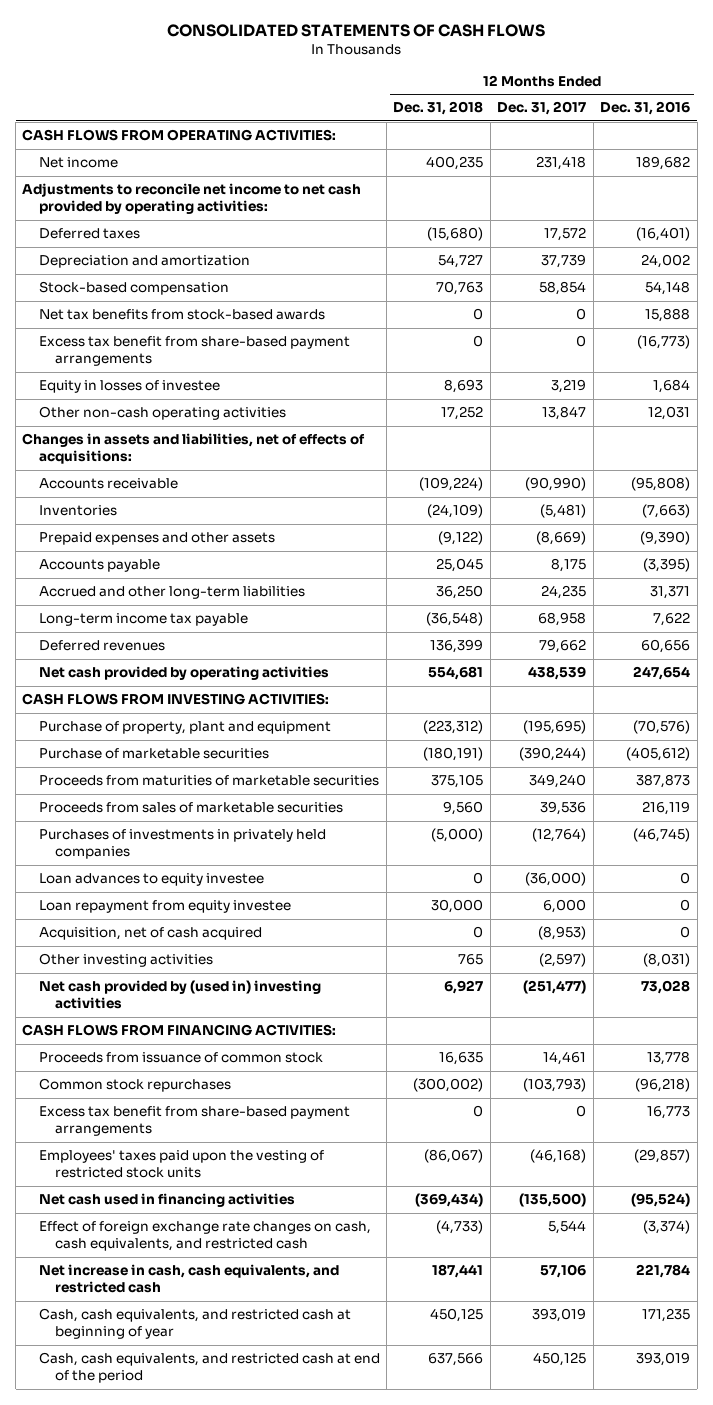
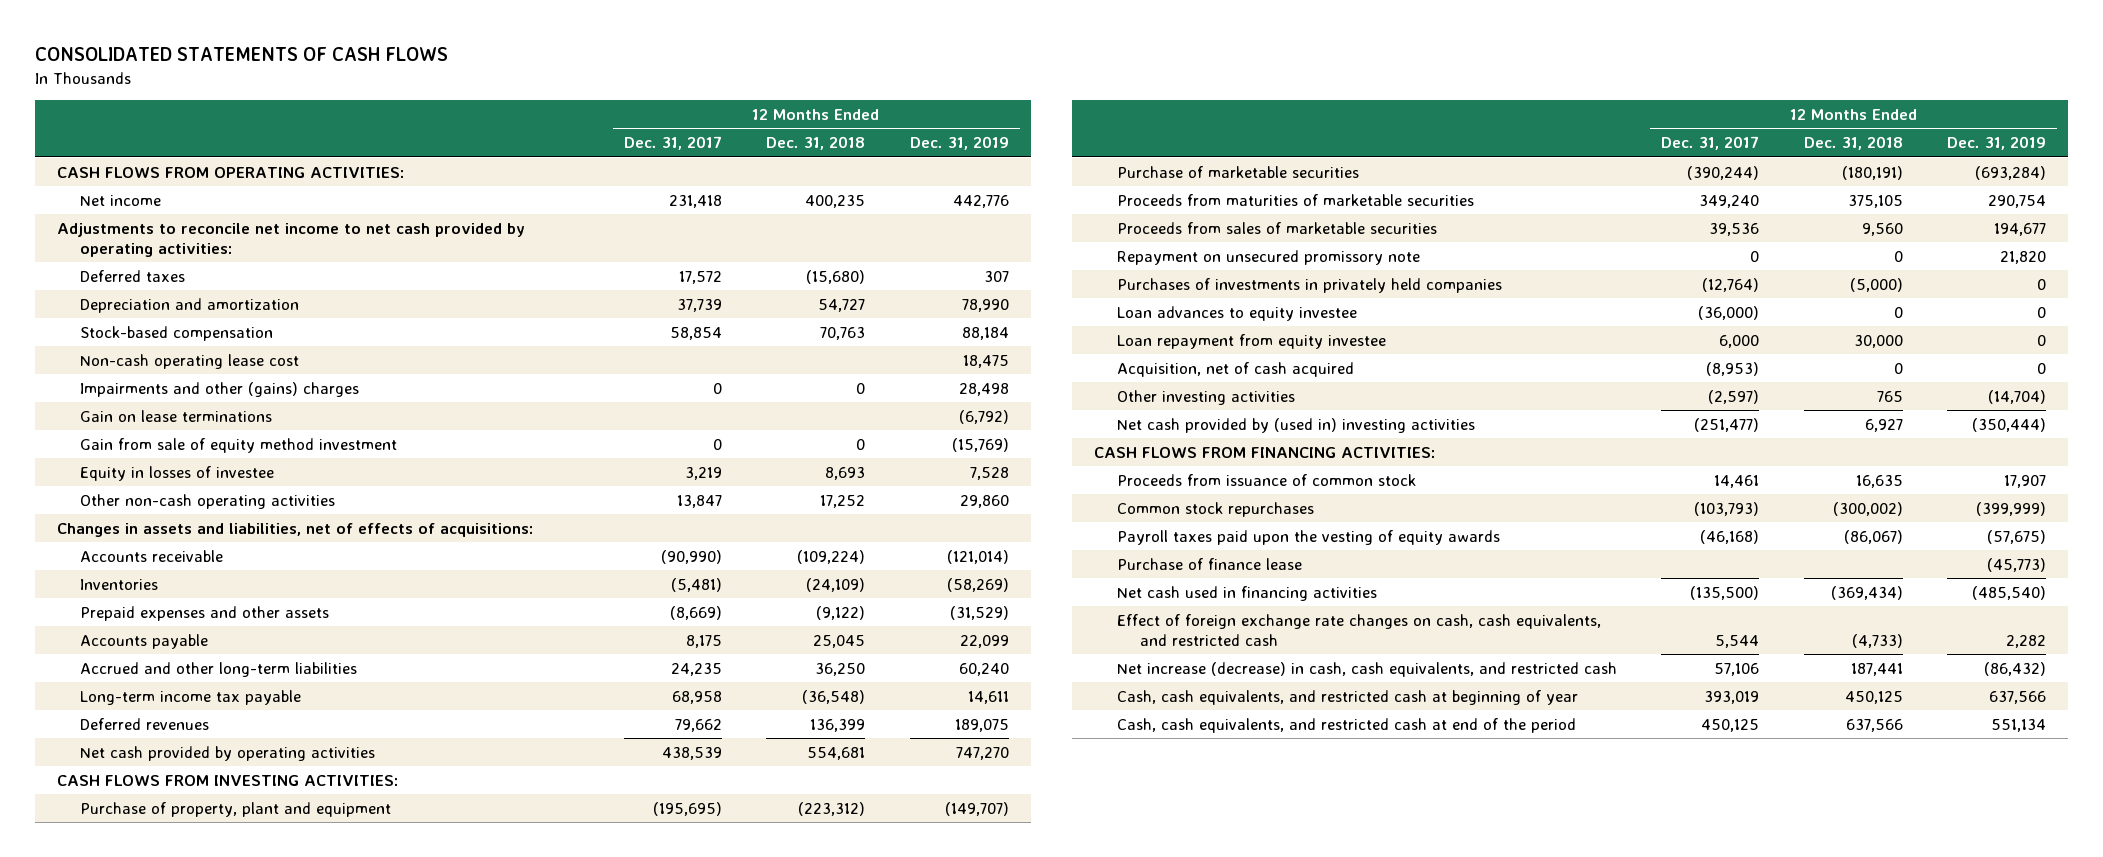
- | 12 Months Ended Dec. 31, 2018 | 12 Months Ended Dec. 31, 2017 | 12 Months Ended Dec. 31, 2016
+ | 12 Months Ended Dec. 31, 2017 | 12 Months Ended Dec. 31, 2018 | 12 Months Ended Dec. 31, 2019
- Net tax benefits from stock-based awards | 0 | 0 | 15,888
- Excess tax benefit from share-based payment arrangements | 0 | 0 | (16,773)
+ Non-cash operating lease cost | | | 18,475
+ Impairments and other (gains) charges | 0 | 0 | 28,498
+ Gain on lease terminations | | | (6,792)
+ Gain from sale of equity method investment | 0 | 0 | (15,769)
+ Repayment on unsecured promissory note | 0 | 0 | 21,820
- Excess tax benefit from share-based payment arrangements | 0 | 0 | 16,773
- Employees' taxes paid upon the vesting of restricted stock units | (86,067) | (46,168) | (29,857)
+ Payroll taxes paid upon the vesting of equity awards | (46,168) | (86,067) | (57,675)
+ Purchase of finance lease | | | (45,773)
- Net increase in cash, cash equivalents, and restricted cash | 187,441 | 57,106 | 221,784
+ Net increase (decrease) in cash, cash equivalents, and restricted cash | 57,106 | 187,441 | (86,432)

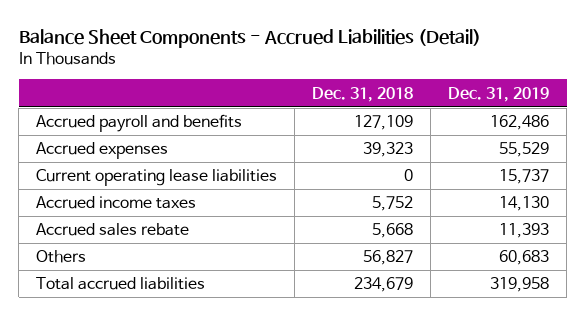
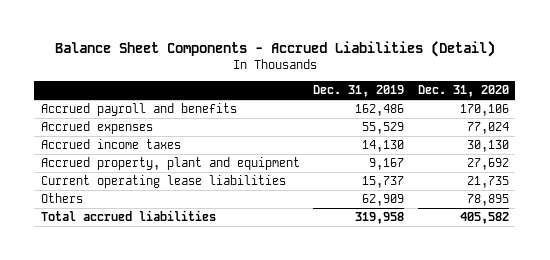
- | Dec. 31, 2018 | Dec. 31, 2019
+ | Dec. 31, 2019 | Dec. 31, 2020
- Accrued sales rebate | 5,668 | 11,393
- Others | 56,827 | 60,683
+ Accrued property, plant and equipment | 9,167 | 27,692
moved down: Current operating lease liabilities | 15,737 | 21,735
+ Others | 62,909 | 78,895

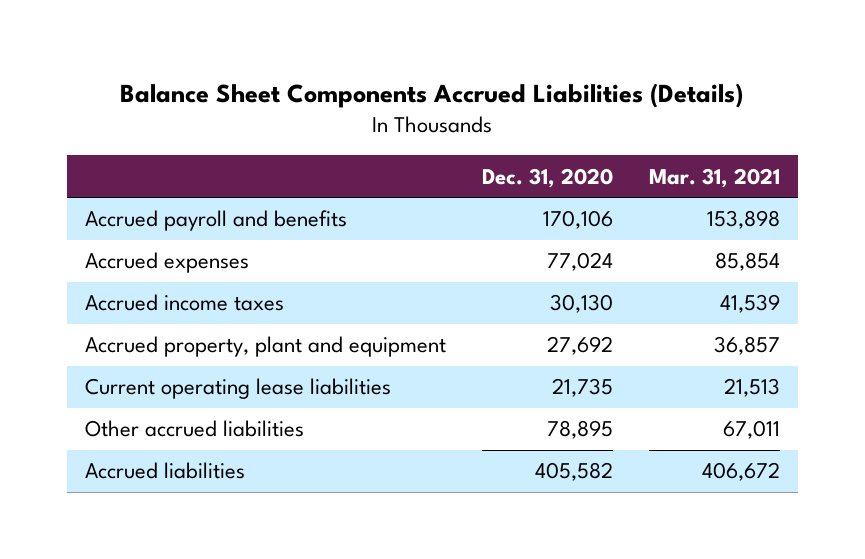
- Balance Sheet Components - Accrued Liabilities (Detail)
+ Balance Sheet Components Accrued Liabilities (Details)
- | Dec. 31, 2019 | Dec. 31, 2020
+ | Dec. 31, 2020 | Mar. 31, 2021
- Others | 62,909 | 78,895
- Total accrued liabilities | 319,958 | 405,582
+ Other accrued liabilities | 78,895 | 67,011
+ Accrued liabilities | 405,582 | 406,672

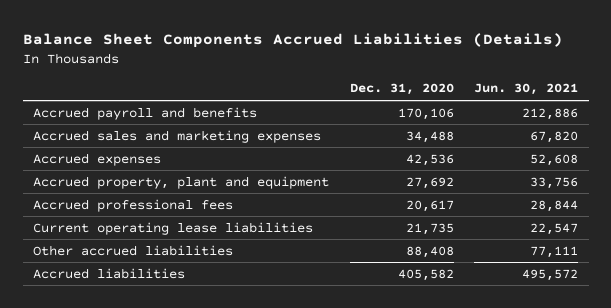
- | Dec. 31, 2020 | Mar. 31, 2021
+ | Dec. 31, 2020 | Jun. 30, 2021
- Accrued expenses | 77,024 | 85,854
- Accrued income taxes | 30,130 | 41,539
+ Accrued sales and marketing expenses | 34,488 | 67,820
+ Accrued expenses | 42,536 | 52,608
+ Accrued professional fees | 20,617 | 28,844
- Other accrued liabilities | 78,895 | 67,011
+ Other accrued liabilities | 88,408 | 77,111

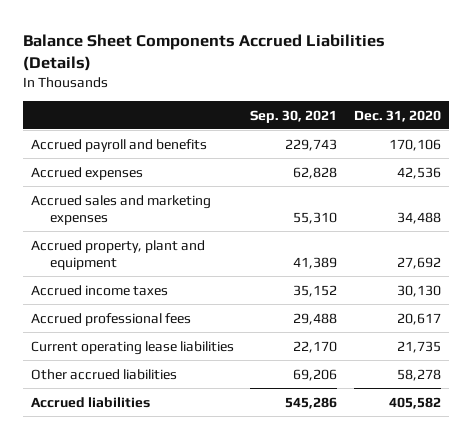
- | Dec. 31, 2020 | Jun. 30, 2021
+ | Sep. 30, 2021 | Dec. 31, 2020
moved down: Accrued sales and marketing expenses | 55,310 | 34,488
+ Accrued income taxes | 35,152 | 30,130
- Other accrued liabilities | 88,408 | 77,111
+ Other accrued liabilities | 69,206 | 58,278

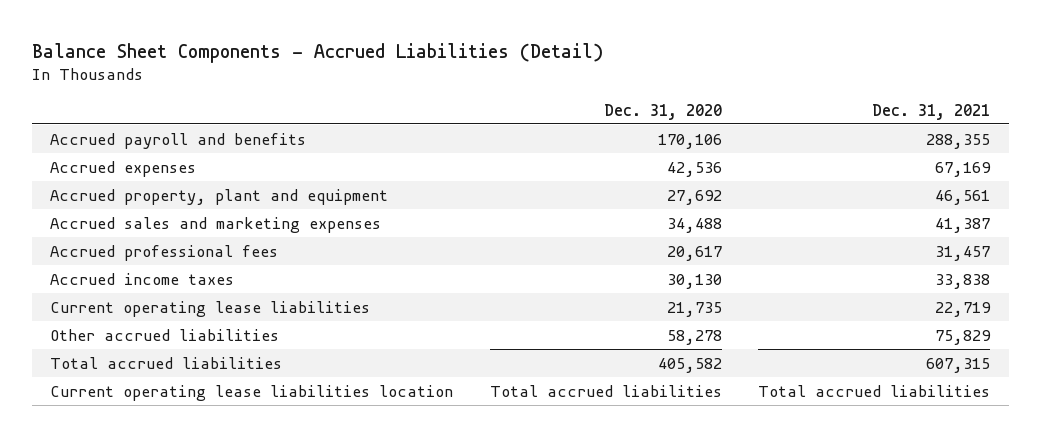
- Balance Sheet Components Accrued Liabilities (Details)
+ Balance Sheet Components - Accrued Liabilities (Detail)
- | Sep. 30, 2021 | Dec. 31, 2020
+ | Dec. 31, 2020 | Dec. 31, 2021
moved down: Accrued sales and marketing expenses | 34,488 | 41,387
moved down: Accrued income taxes | 30,130 | 33,838
- Accrued liabilities | 545,286 | 405,582
+ Total accrued liabilities | 405,582 | 607,315
+ Current operating lease liabilities location | Total accrued liabilities | Total accrued liabilities

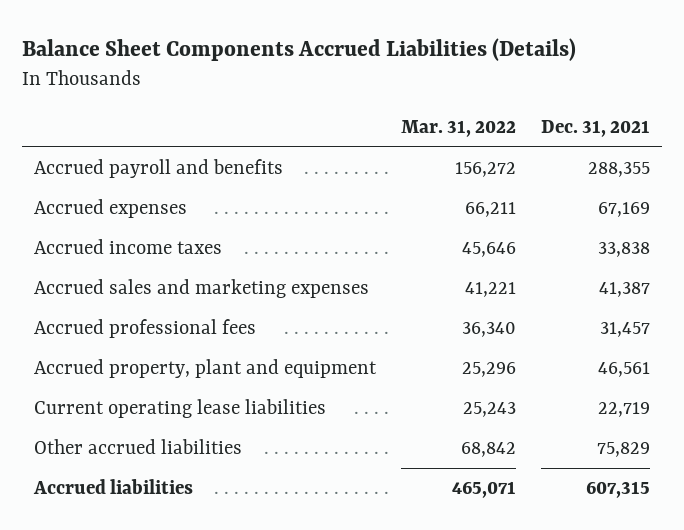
- Balance Sheet Components - Accrued Liabilities (Detail)
+ Balance Sheet Components Accrued Liabilities (Details)
- | Dec. 31, 2020 | Dec. 31, 2021
+ | Mar. 31, 2022 | Dec. 31, 2021
moved up: Accrued income taxes | 45,646 | 33,838
moved down: Accrued property, plant and equipment | 25,296 | 46,561
- Total accrued liabilities | 405,582 | 607,315
- Current operating lease liabilities location | Total accrued liabilities | Total accrued liabilities
+ Accrued liabilities | 465,071 | 607,315

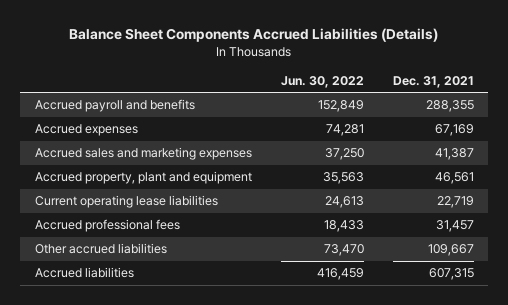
- | Mar. 31, 2022 | Dec. 31, 2021
+ | Jun. 30, 2022 | Dec. 31, 2021
- Accrued income taxes | 45,646 | 33,838
- Other accrued liabilities | 68,842 | 75,829
moved down: Accrued professional fees | 18,433 | 31,457
+ Other accrued liabilities | 73,470 | 109,667

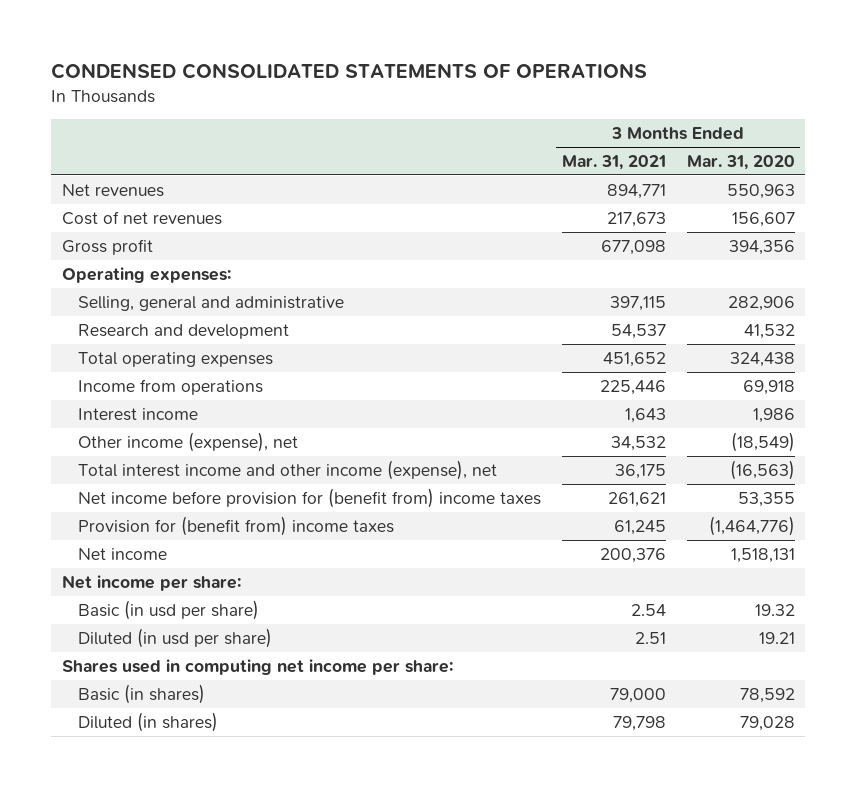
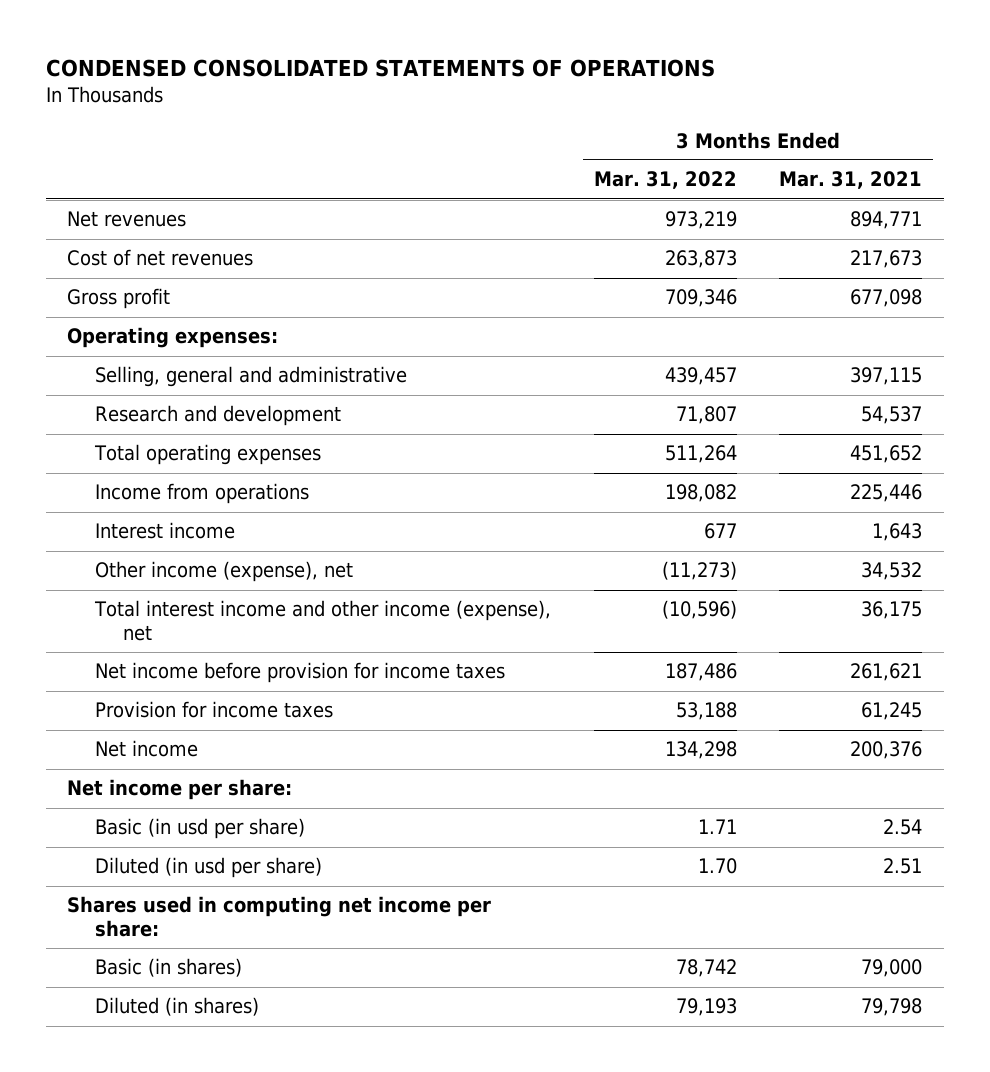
- | 3 Months Ended Mar. 31, 2021 | 3 Months Ended Mar. 31, 2020
+ | 3 Months Ended Mar. 31, 2022 | 3 Months Ended Mar. 31, 2021
- Net income before provision for (benefit from) income taxes | 261,621 | 53,355
- Provision for (benefit from) income taxes | 61,245 | (1,464,776)
+ Net income before provision for income taxes | 187,486 | 261,621
+ Provision for income taxes | 53,188 | 61,245

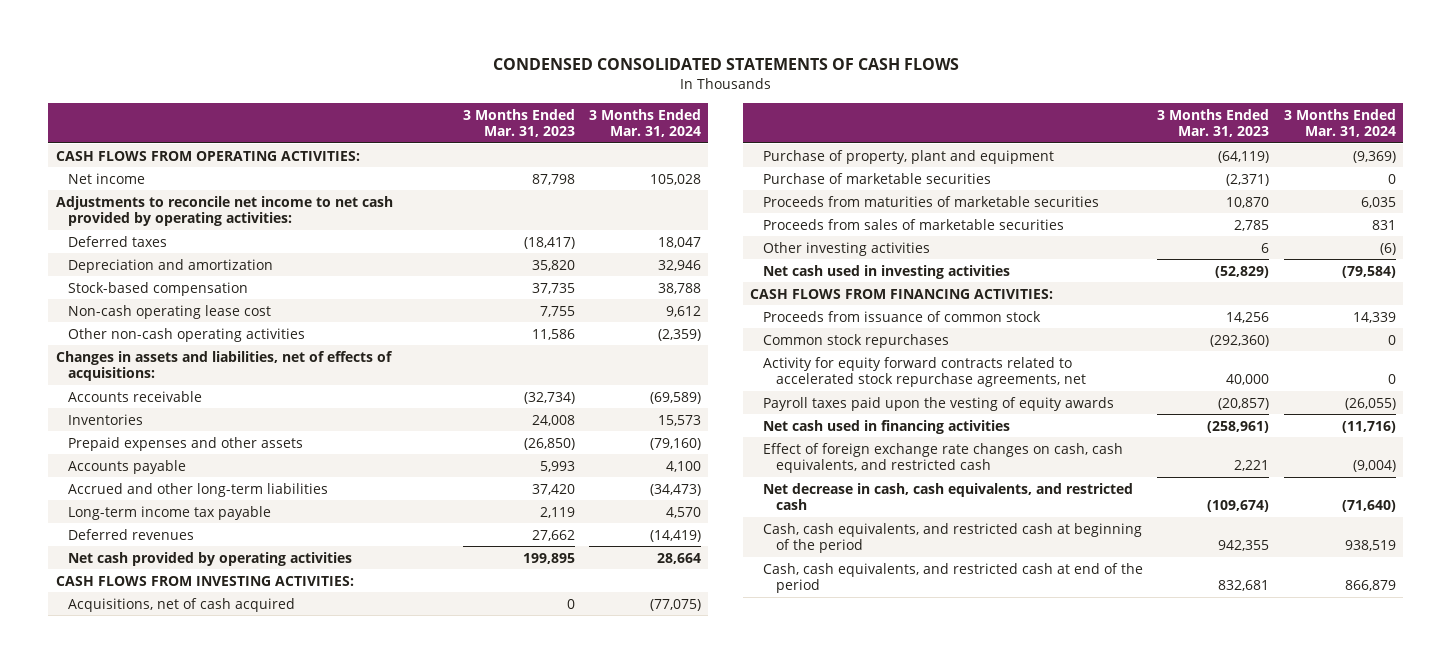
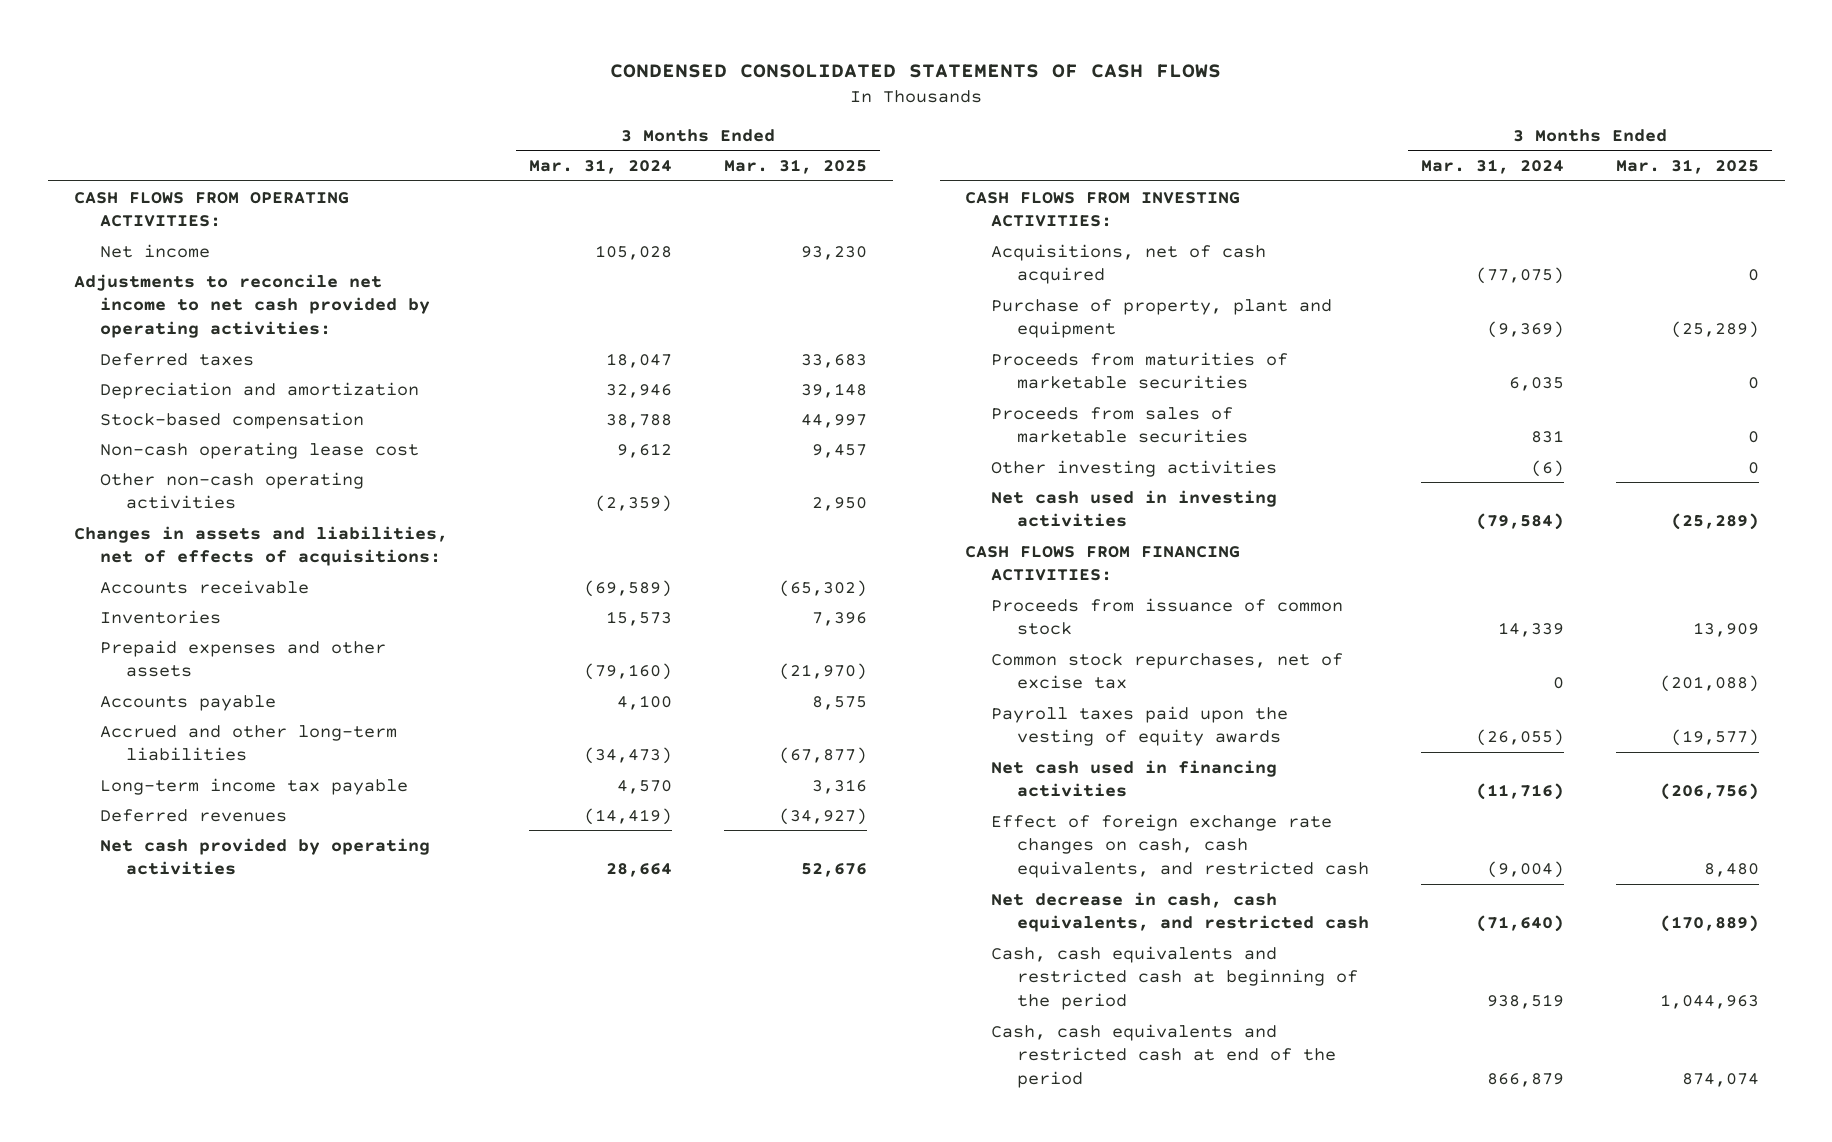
- | 3 Months Ended Mar. 31, 2023 | 3 Months Ended Mar. 31, 2024
+ | 3 Months Ended Mar. 31, 2024 | 3 Months Ended Mar. 31, 2025
- Purchase of marketable securities | (2,371) | 0
- Common stock repurchases | (292,360) | 0
- Activity for equity forward contracts related to accelerated stock repurchase agreements, net | 40,000 | 0
+ Common stock repurchases, net of excise tax | 0 | (201,088)
- Cash, cash equivalents, and restricted cash at beginning of the period | 942,355 | 938,519
- Cash, cash equivalents, and restricted cash at end of the period | 832,681 | 866,879
+ Cash, cash equivalents and restricted cash at beginning of the period | 938,519 | 1,044,963
+ Cash, cash equivalents and restricted cash at end of the period | 866,879 | 874,074

